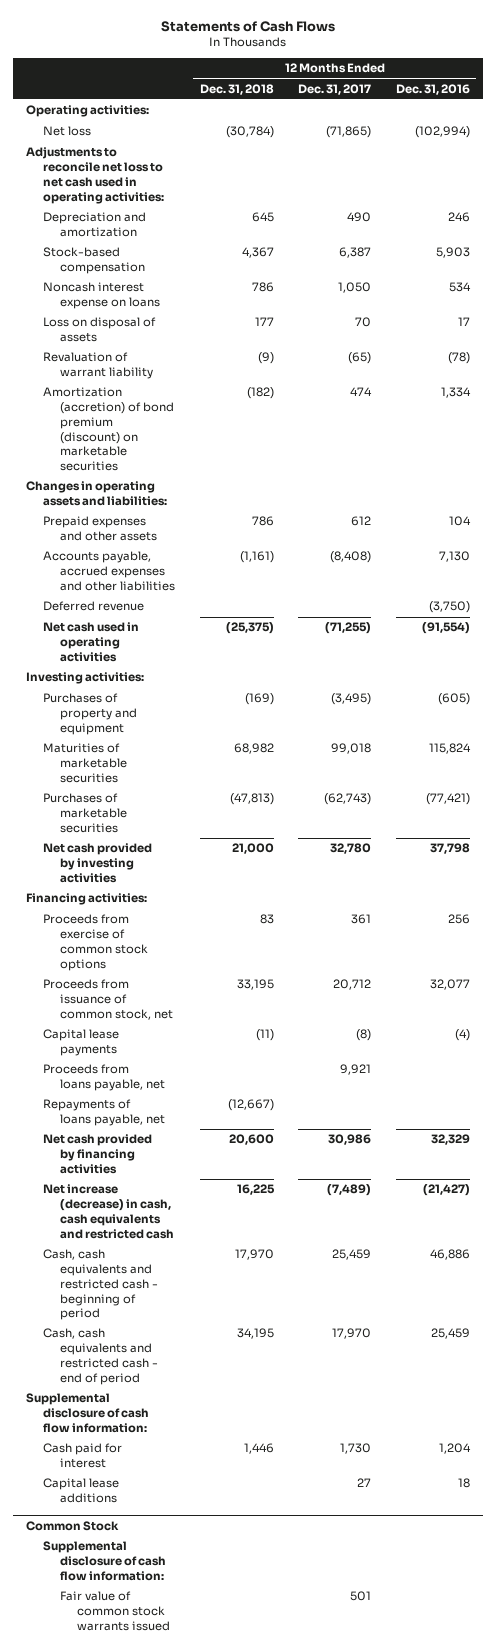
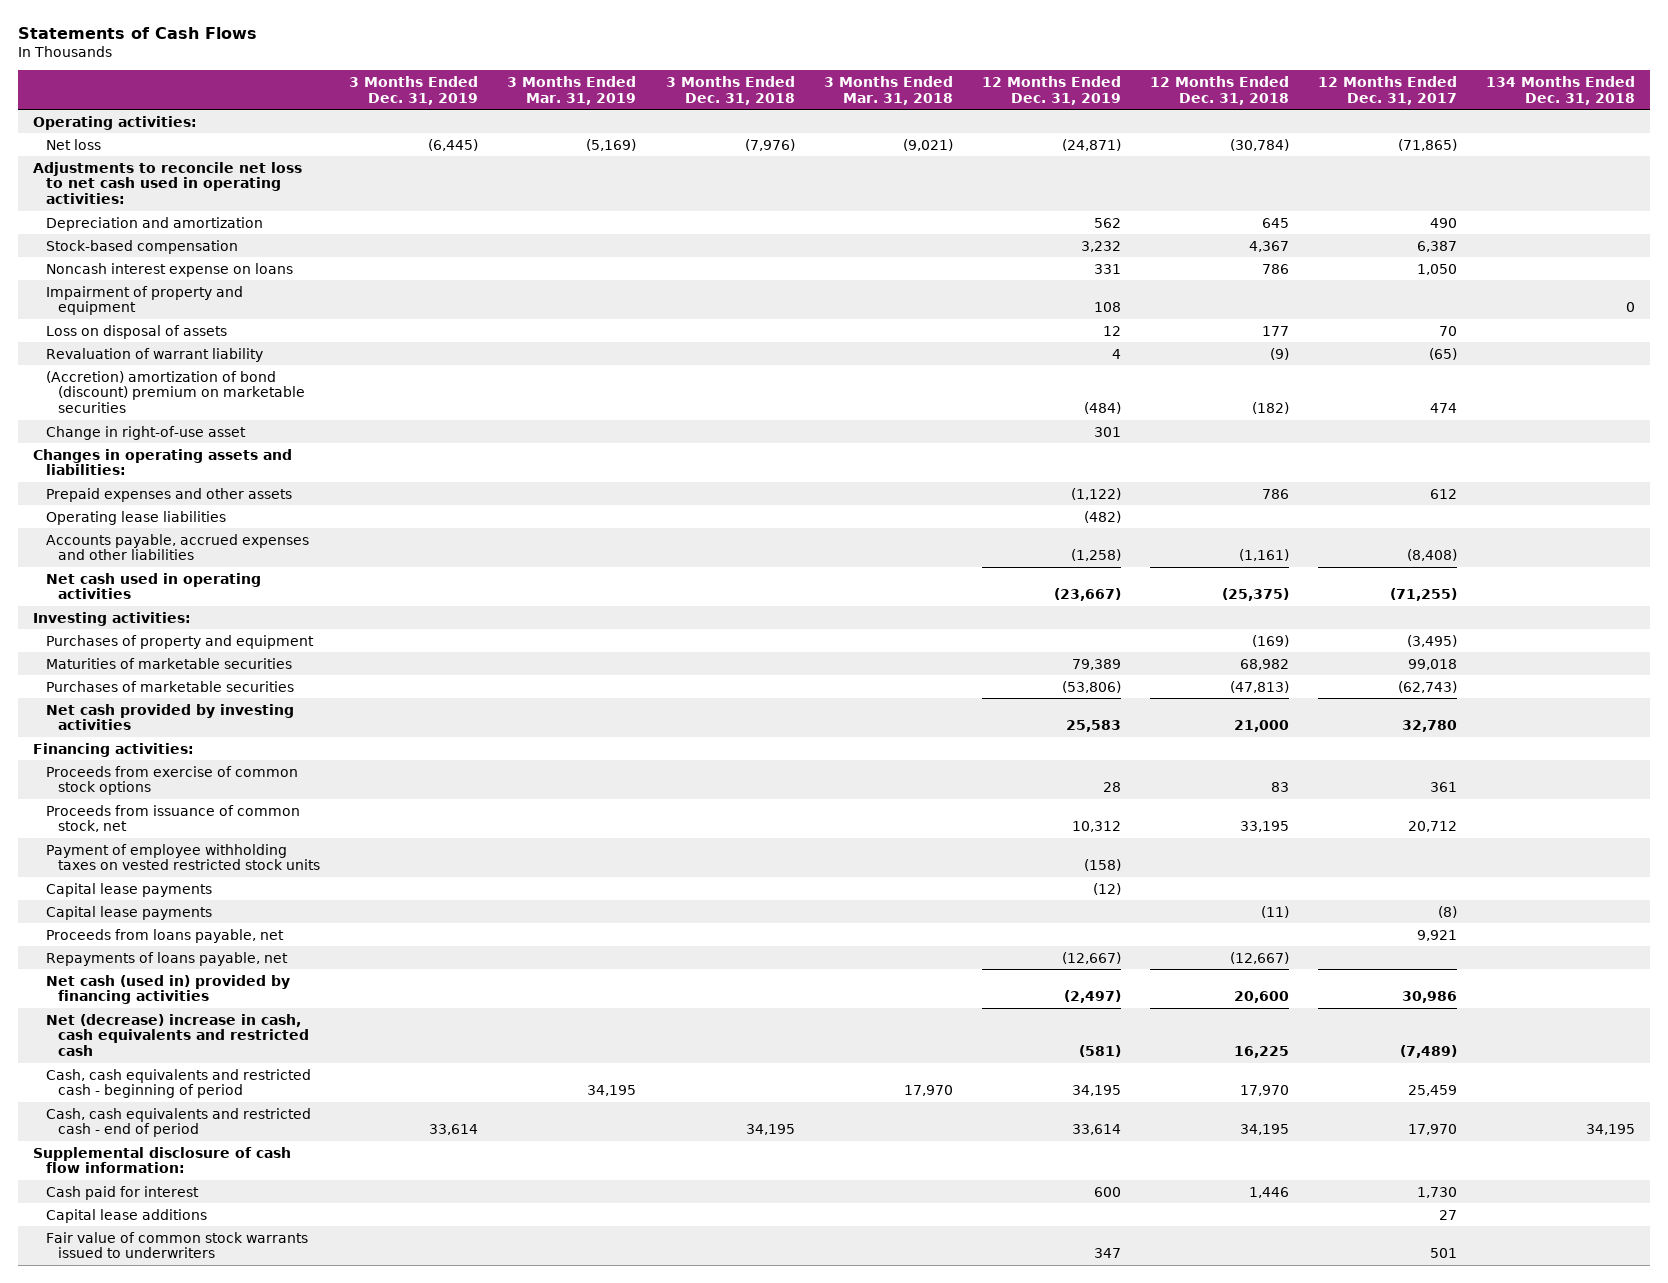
- | 12 Months Ended Dec. 31, 2018 | 12 Months Ended Dec. 31, 2017 | 12 Months Ended Dec. 31, 2016
+ | 3 Months Ended Dec. 31, 2019 | 3 Months Ended Mar. 31, 2019 | 3 Months Ended Dec. 31, 2018 | 3 Months Ended Mar. 31, 2018 | 12 Months Ended Dec. 31, 2019 | 12 Months Ended Dec. 31, 2018 | 12 Months Ended Dec. 31, 2017 | 134 Months Ended Dec. 31, 2018
+ Impairment of property and equipment | | | | | 108 | | | 0
- Amortization (accretion) of bond premium (discount) on marketable securities | (182) | 474 | 1,334
+ (Accretion) amortization of bond (discount) premium on marketable securities | | | | | (484) | (182) | 474 |
+ Change in right-of-use asset | | | | | 301 | | |
+ Operating lease liabilities | | | | | (482) | | |
- Deferred revenue | | | (3,750)
+ Payment of employee withholding taxes on vested restricted stock units | | | | | (158) | | |
+ Capital lease payments | | | | | (12) | | |
- Net cash provided by financing activities | 20,600 | 30,986 | 32,329
- Net increase (decrease) in cash, cash equivalents and restricted cash | 16,225 | (7,489) | (21,427)
+ Net cash (used in) provided by financing activities | | | | | (2,497) | 20,600 | 30,986 |
+ Net (decrease) increase in cash, cash equivalents and restricted cash | | | | | (581) | 16,225 | (7,489) |
- Common Stock
- Supplemental disclosure of cash flow information:
- Fair value of common stock warrants issued | | 501 |
+ Fair value of common stock warrants issued to underwriters | | | | | 347 | | 501 |

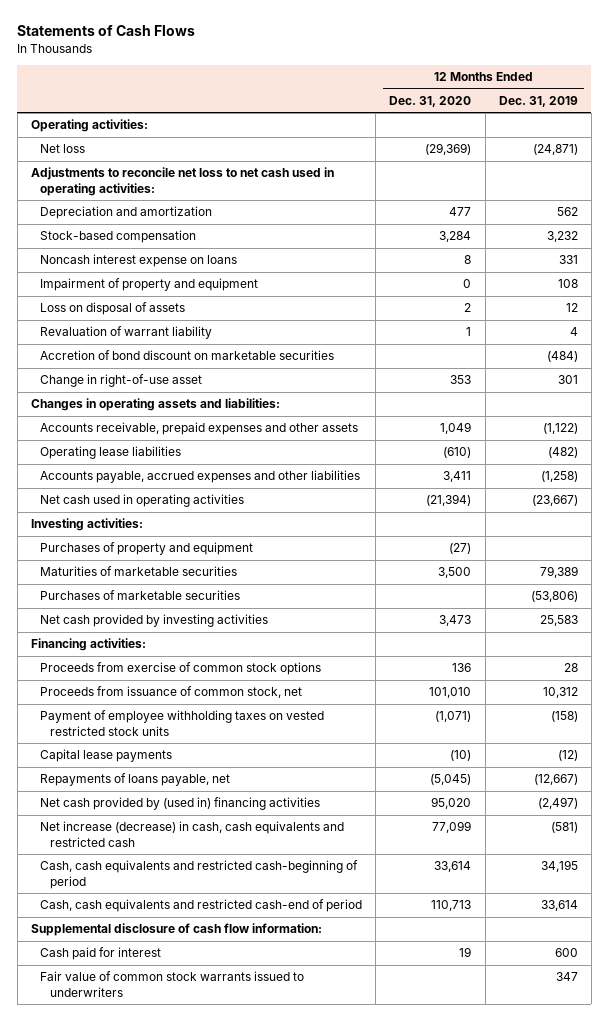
- | 3 Months Ended Dec. 31, 2019 | 3 Months Ended Mar. 31, 2019 | 3 Months Ended Dec. 31, 2018 | 3 Months Ended Mar. 31, 2018 | 12 Months Ended Dec. 31, 2019 | 12 Months Ended Dec. 31, 2018 | 12 Months Ended Dec. 31, 2017 | 134 Months Ended Dec. 31, 2018
+ | 12 Months Ended Dec. 31, 2020 | 12 Months Ended Dec. 31, 2019
- (Accretion) amortization of bond (discount) premium on marketable securities | | | | | (484) | (182) | 474 |
+ Accretion of bond discount on marketable securities | | (484)
- Prepaid expenses and other assets | | | | | (1,122) | 786 | 612 |
+ Accounts receivable, prepaid expenses and other assets | 1,049 | (1,122)
- Capital lease payments | | | | | | (11) | (8) |
- Proceeds from loans payable, net | | | | | | | 9,921 |
- Net cash (used in) provided by financing activities | | | | | (2,497) | 20,600 | 30,986 |
- Net (decrease) increase in cash, cash equivalents and restricted cash | | | | | (581) | 16,225 | (7,489) |
- Cash, cash equivalents and restricted cash - beginning of period | | 34,195 | | 17,970 | 34,195 | 17,970 | 25,459 |
- Cash, cash equivalents and restricted cash - end of period | 33,614 | | 34,195 | | 33,614 | 34,195 | 17,970 | 34,195
+ Net cash provided by (used in) financing activities | 95,020 | (2,497)
+ Net increase (decrease) in cash, cash equivalents and restricted cash | 77,099 | (581)
+ Cash, cash equivalents and restricted cash-beginning of period | 33,614 | 34,195
+ Cash, cash equivalents and restricted cash-end of period | 110,713 | 33,614
- Capital lease additions | | | | | | | 27 |

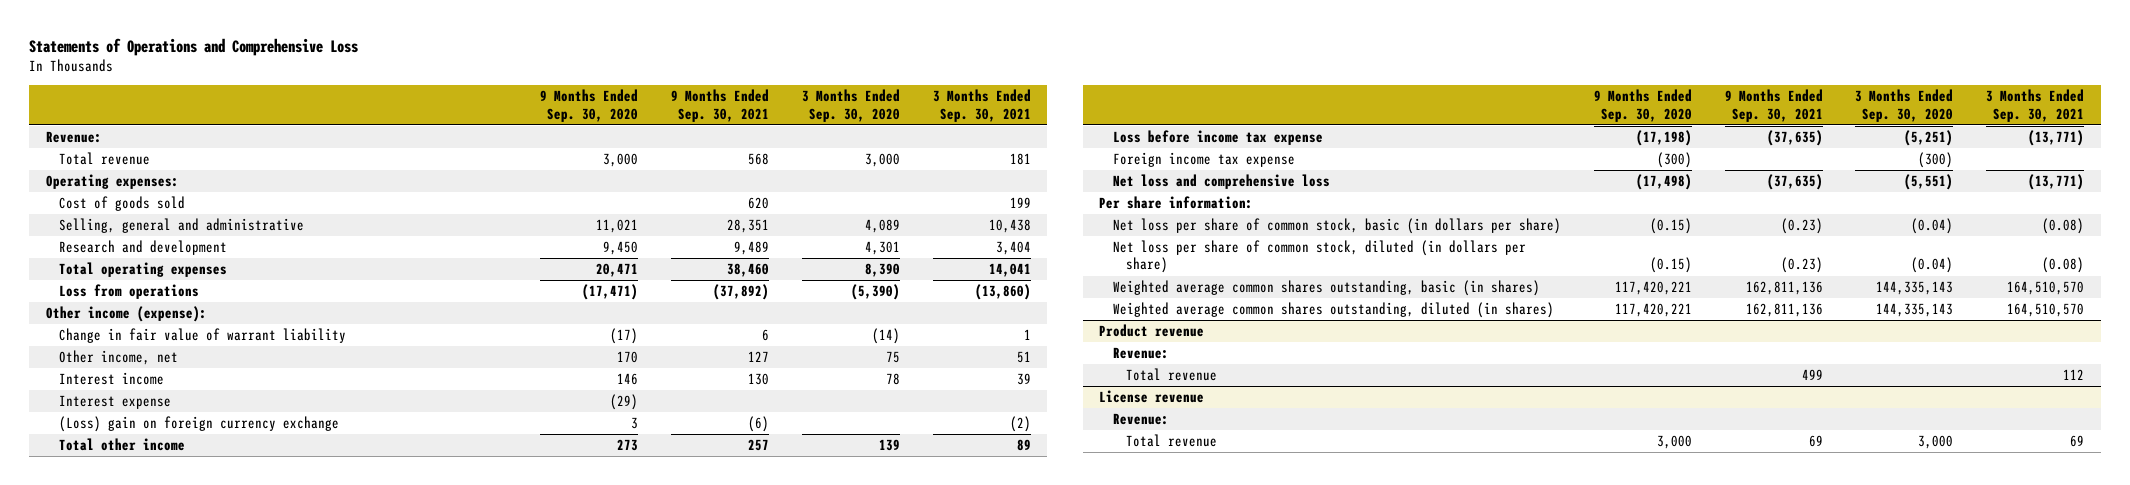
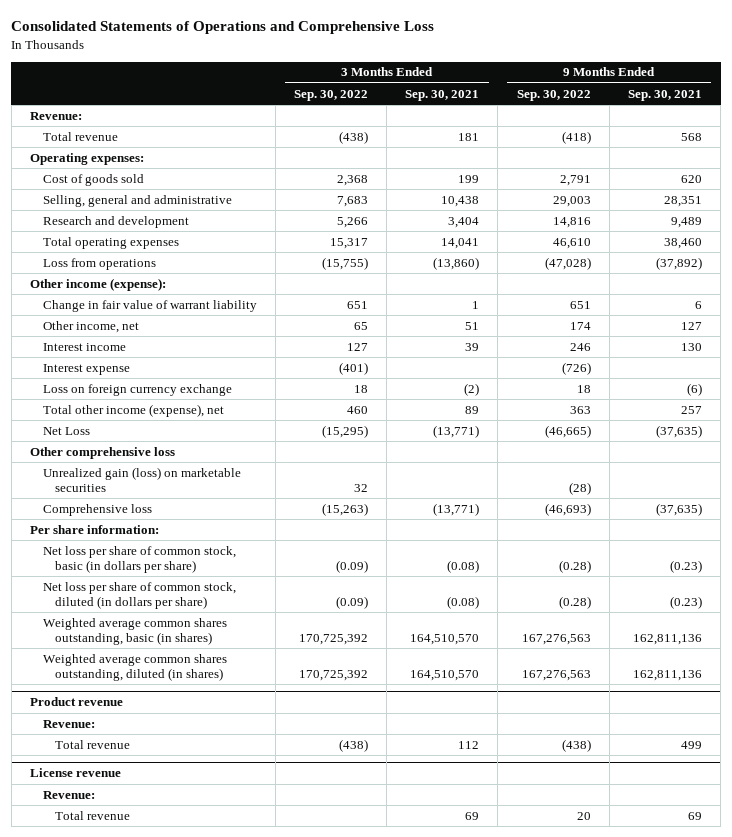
- Statements of Operations and Comprehensive Loss
+ Consolidated Statements of Operations and Comprehensive Loss
- | 9 Months Ended Sep. 30, 2020 | 9 Months Ended Sep. 30, 2021 | 3 Months Ended Sep. 30, 2020 | 3 Months Ended Sep. 30, 2021
+ | 3 Months Ended Sep. 30, 2022 | 3 Months Ended Sep. 30, 2021 | 9 Months Ended Sep. 30, 2022 | 9 Months Ended Sep. 30, 2021
- (Loss) gain on foreign currency exchange | 3 | (6) | | (2)
- Total other income | 273 | 257 | 139 | 89
- Loss before income tax expense | (17,198) | (37,635) | (5,251) | (13,771)
- Foreign income tax expense | (300) | | (300) |
- Net loss and comprehensive loss | (17,498) | (37,635) | (5,551) | (13,771)
+ Loss on foreign currency exchange | 18 | (2) | 18 | (6)
+ Total other income (expense), net | 460 | 89 | 363 | 257
+ Net Loss | (15,295) | (13,771) | (46,665) | (37,635)
+ Other comprehensive loss
+ Unrealized gain (loss) on marketable securities | 32 | | (28) |
+ Comprehensive loss | (15,263) | (13,771) | (46,693) | (37,635)

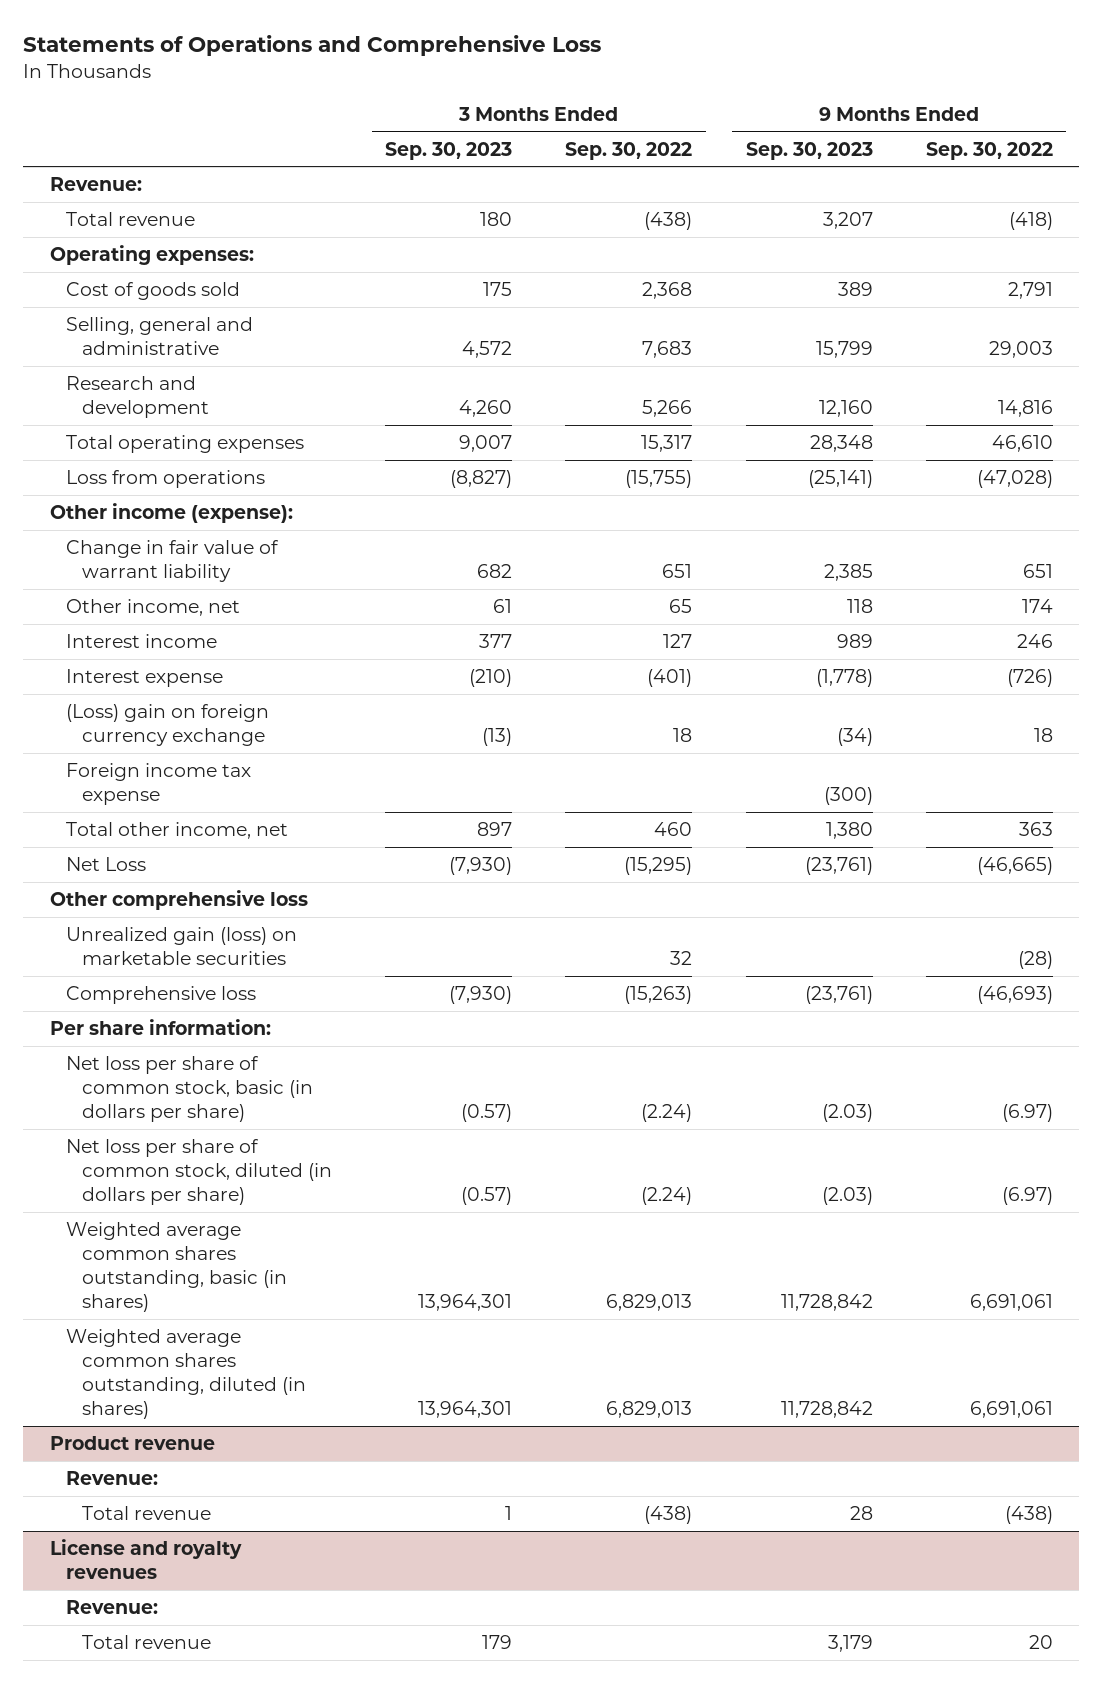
- Consolidated Statements of Operations and Comprehensive Loss
+ Statements of Operations and Comprehensive Loss
- | 3 Months Ended Sep. 30, 2022 | 3 Months Ended Sep. 30, 2021 | 9 Months Ended Sep. 30, 2022 | 9 Months Ended Sep. 30, 2021
+ | 3 Months Ended Sep. 30, 2023 | 3 Months Ended Sep. 30, 2022 | 9 Months Ended Sep. 30, 2023 | 9 Months Ended Sep. 30, 2022
- Loss on foreign currency exchange | 18 | (2) | 18 | (6)
- Total other income (expense), net | 460 | 89 | 363 | 257
+ (Loss) gain on foreign currency exchange | (13) | 18 | (34) | 18
+ Foreign income tax expense | | | (300) |
+ Total other income, net | 897 | 460 | 1,380 | 363
- Net loss per share of common stock, basic (in dollars per share) | (0.09) | (0.08) | (0.28) | (0.23)
- Net loss per share of common stock, diluted (in dollars per share) | (0.09) | (0.08) | (0.28) | (0.23)
- Weighted average common shares outstanding, basic (in shares) | 170,725,392 | 164,510,570 | 167,276,563 | 162,811,136
- Weighted average common shares outstanding, diluted (in shares) | 170,725,392 | 164,510,570 | 167,276,563 | 162,811,136
+ Net loss per share of common stock, basic (in dollars per share) | (0.57) | (2.24) | (2.03) | (6.97)
+ Net loss per share of common stock, diluted (in dollars per share) | (0.57) | (2.24) | (2.03) | (6.97)
+ Weighted average common shares outstanding, basic (in shares) | 13,964,301 | 6,829,013 | 11,728,842 | 6,691,061
+ Weighted average common shares outstanding, diluted (in shares) | 13,964,301 | 6,829,013 | 11,728,842 | 6,691,061
- License revenue
+ License and royalty revenues

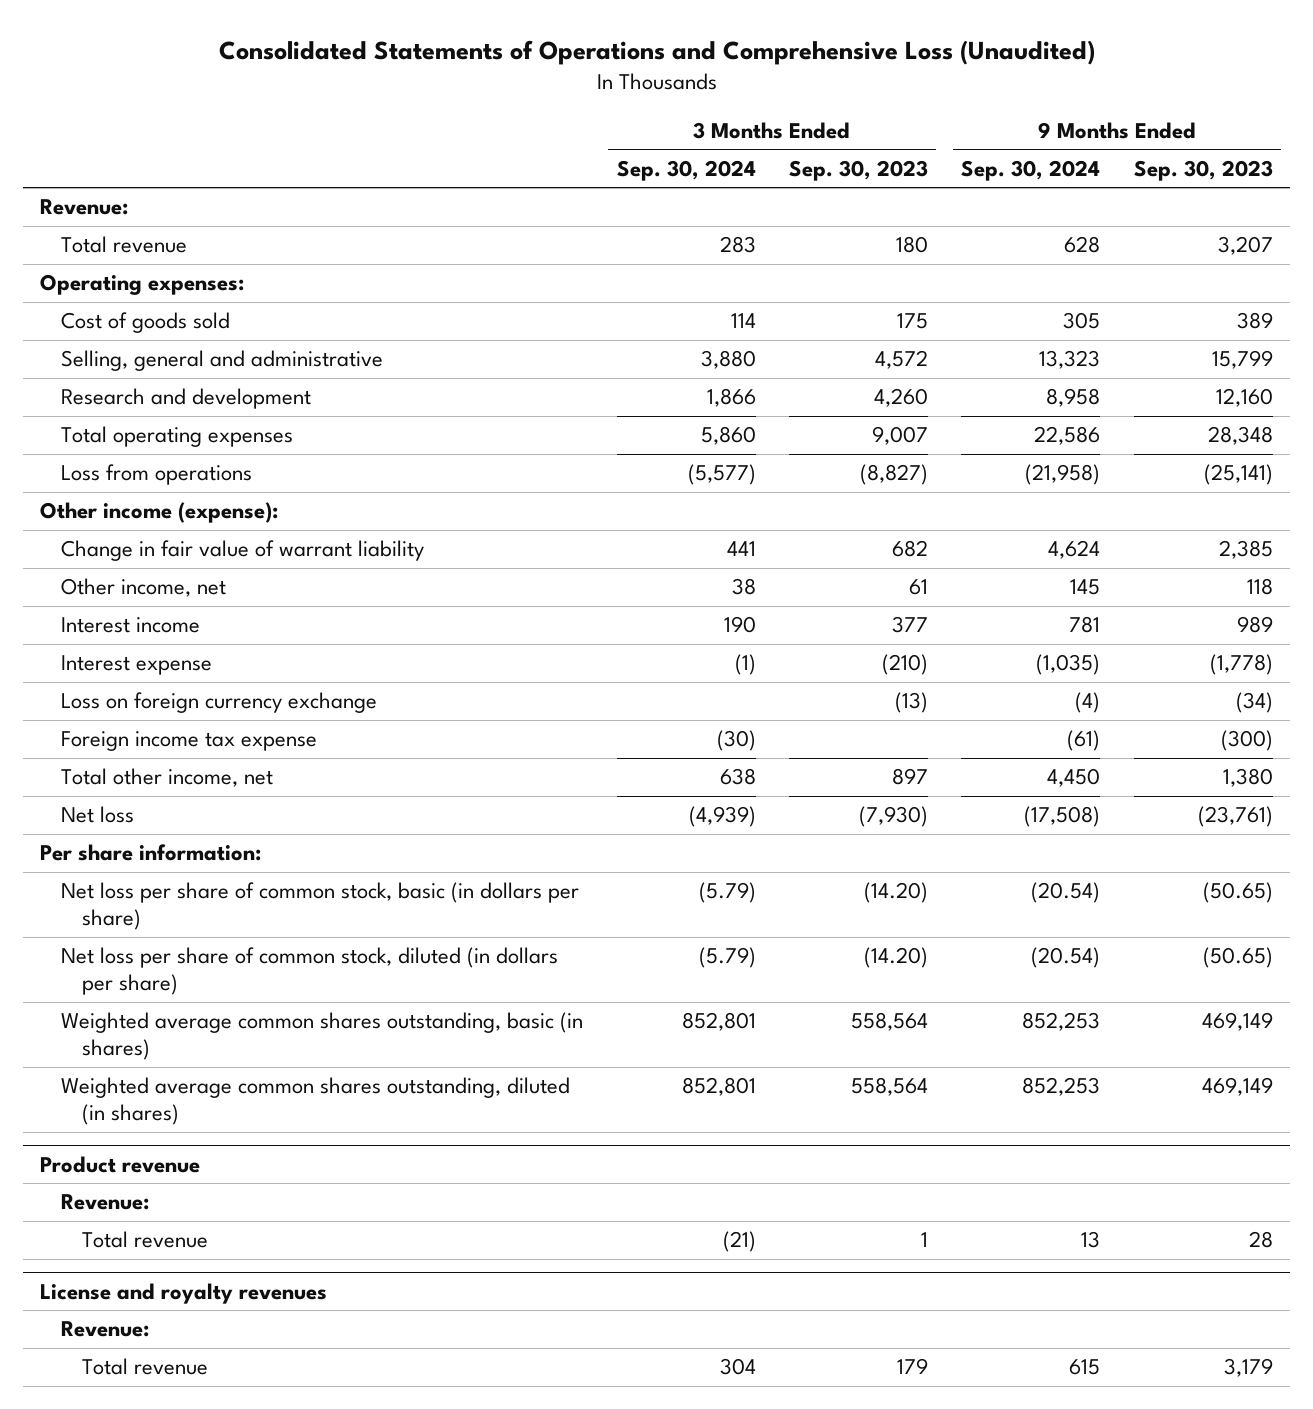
- Statements of Operations and Comprehensive Loss
+ Consolidated Statements of Operations and Comprehensive Loss (Unaudited)
- | 3 Months Ended Sep. 30, 2023 | 3 Months Ended Sep. 30, 2022 | 9 Months Ended Sep. 30, 2023 | 9 Months Ended Sep. 30, 2022
+ | 3 Months Ended Sep. 30, 2024 | 3 Months Ended Sep. 30, 2023 | 9 Months Ended Sep. 30, 2024 | 9 Months Ended Sep. 30, 2023
- (Loss) gain on foreign currency exchange | (13) | 18 | (34) | 18
+ Loss on foreign currency exchange | | (13) | (4) | (34)
- Net Loss | (7,930) | (15,295) | (23,761) | (46,665)
- Other comprehensive loss
- Unrealized gain (loss) on marketable securities | | 32 | | (28)
- Comprehensive loss | (7,930) | (15,263) | (23,761) | (46,693)
+ Net loss | (4,939) | (7,930) | (17,508) | (23,761)
- Net loss per share of common stock, basic (in dollars per share) | (0.57) | (2.24) | (2.03) | (6.97)
- Net loss per share of common stock, diluted (in dollars per share) | (0.57) | (2.24) | (2.03) | (6.97)
- Weighted average common shares outstanding, basic (in shares) | 13,964,301 | 6,829,013 | 11,728,842 | 6,691,061
- Weighted average common shares outstanding, diluted (in shares) | 13,964,301 | 6,829,013 | 11,728,842 | 6,691,061
+ Net loss per share of common stock, basic (in dollars per share) | (5.79) | (14.20) | (20.54) | (50.65)
+ Net loss per share of common stock, diluted (in dollars per share) | (5.79) | (14.20) | (20.54) | (50.65)
+ Weighted average common shares outstanding, basic (in shares) | 852,801 | 558,564 | 852,253 | 469,149
+ Weighted average common shares outstanding, diluted (in shares) | 852,801 | 558,564 | 852,253 | 469,149

